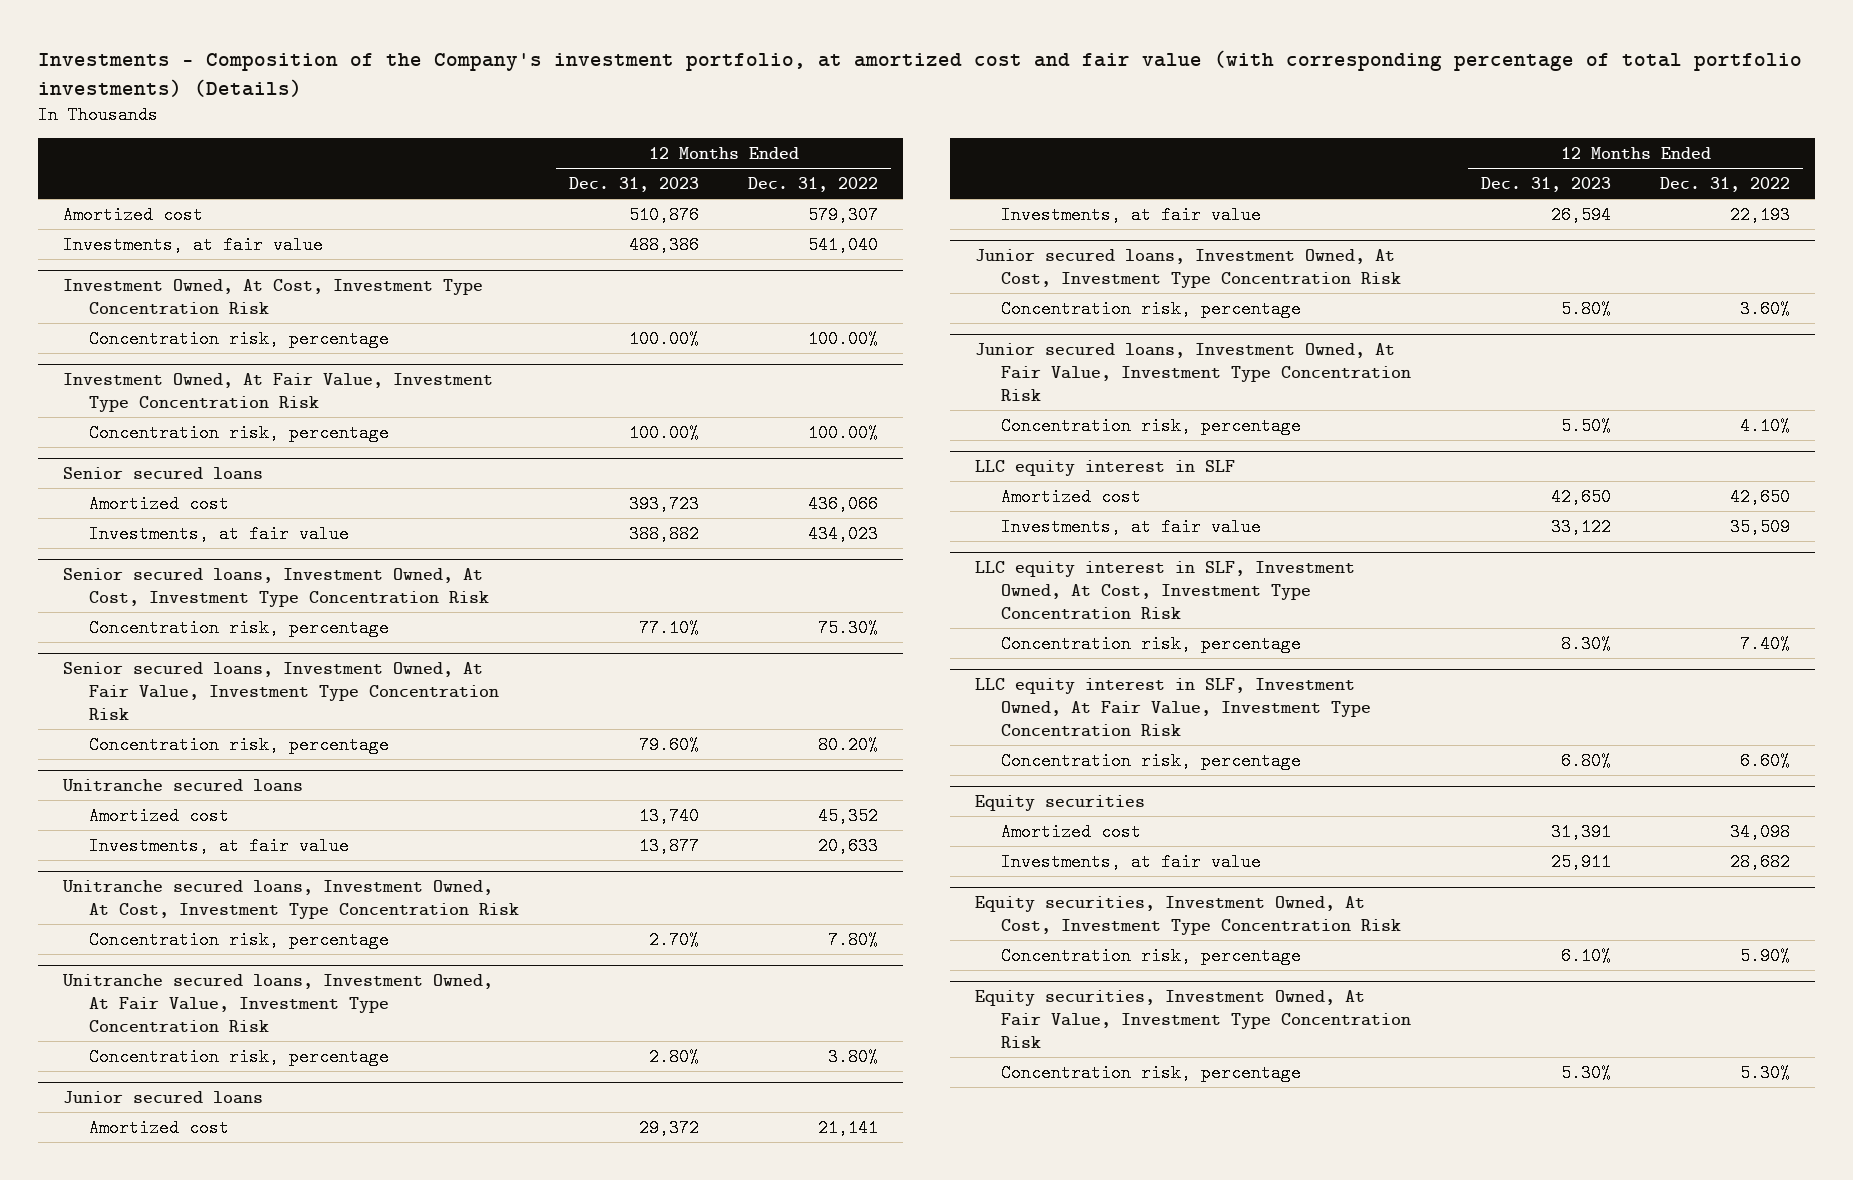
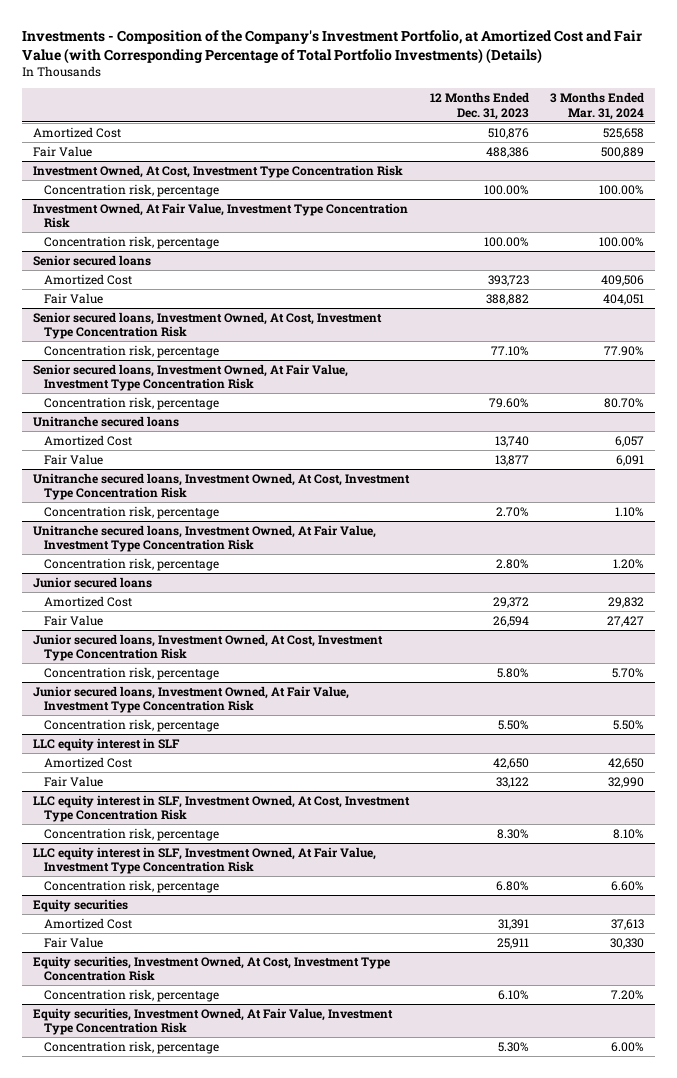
- Investments - Composition of the Company's investment portfolio, at amortized cost and fair value (with corresponding percentage of total portfolio investments) (Details)
+ Investments - Composition of the Company's Investment Portfolio, at Amortized Cost and Fair Value (with Corresponding Percentage of Total Portfolio Investments) (Details)
- | 12 Months Ended Dec. 31, 2023 | 12 Months Ended Dec. 31, 2022
+ | 12 Months Ended Dec. 31, 2023 | 3 Months Ended Mar. 31, 2024
- Amortized cost | 510,876 | 579,307
- Investments, at fair value | 488,386 | 541,040
+ Amortized Cost | 510,876 | 525,658
+ Fair Value | 488,386 | 500,889
@ Senior secured loans
- Amortized cost | 393,723 | 436,066
- Investments, at fair value | 388,882 | 434,023
+ Amortized Cost | 393,723 | 409,506
+ Fair Value | 388,882 | 404,051
@ Unitranche secured loans
- Amortized cost | 13,740 | 45,352
- Investments, at fair value | 13,877 | 20,633
+ Amortized Cost | 13,740 | 6,057
+ Fair Value | 13,877 | 6,091
@ Junior secured loans
- Amortized cost | 29,372 | 21,141
- Investments, at fair value | 26,594 | 22,193
+ Amortized Cost | 29,372 | 29,832
+ Fair Value | 26,594 | 27,427
@ LLC equity interest in SLF
- Amortized cost | 42,650 | 42,650
- Investments, at fair value | 33,122 | 35,509
+ Amortized Cost | 42,650 | 42,650
+ Fair Value | 33,122 | 32,990
@ Equity securities
- Amortized cost | 31,391 | 34,098
- Investments, at fair value | 25,911 | 28,682
+ Amortized Cost | 31,391 | 37,613
+ Fair Value | 25,911 | 30,330

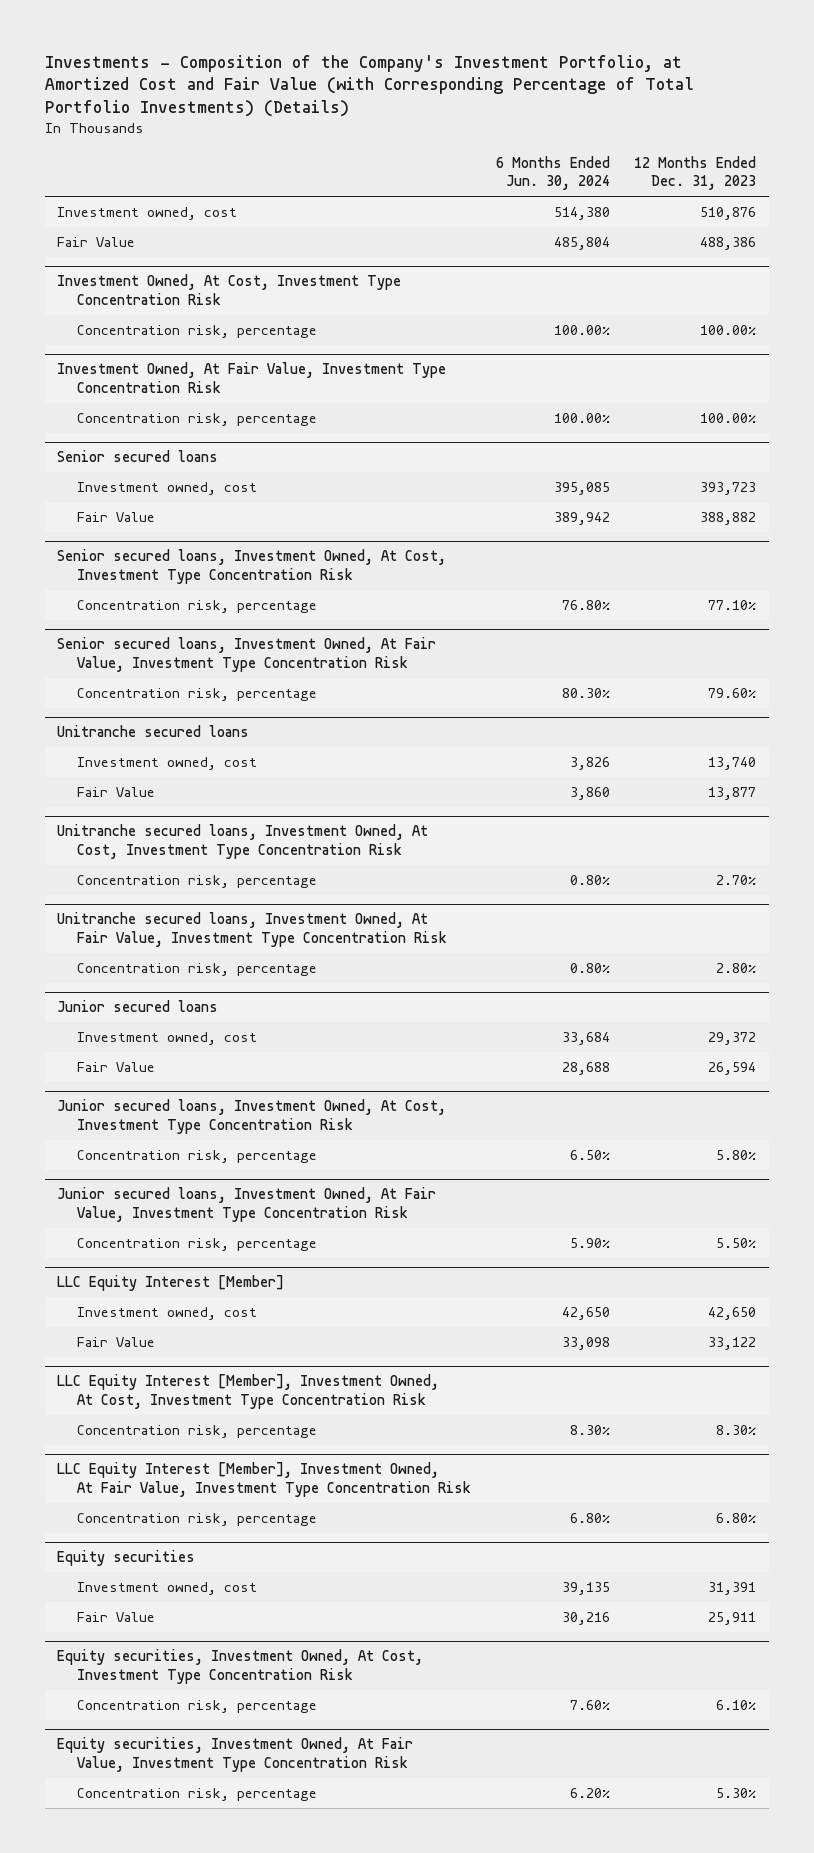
- | 12 Months Ended Dec. 31, 2023 | 3 Months Ended Mar. 31, 2024
+ | 6 Months Ended Jun. 30, 2024 | 12 Months Ended Dec. 31, 2023
- Amortized Cost | 510,876 | 525,658
+ Investment owned, cost | 514,380 | 510,876
@ Senior secured loans
- Amortized Cost | 393,723 | 409,506
+ Investment owned, cost | 395,085 | 393,723
@ Unitranche secured loans
- Amortized Cost | 13,740 | 6,057
+ Investment owned, cost | 3,826 | 13,740
@ Junior secured loans
- Amortized Cost | 29,372 | 29,832
+ Investment owned, cost | 33,684 | 29,372
- LLC equity interest in SLF
- Amortized Cost | 42,650 | 42,650
+ LLC Equity Interest [Member]
+ Investment owned, cost | 42,650 | 42,650
- LLC equity interest in SLF, Investment Owned, At Cost, Investment Type Concentration Risk
+ LLC Equity Interest [Member], Investment Owned, At Cost, Investment Type Concentration Risk
- LLC equity interest in SLF, Investment Owned, At Fair Value, Investment Type Concentration Risk
+ LLC Equity Interest [Member], Investment Owned, At Fair Value, Investment Type Concentration Risk
@ Equity securities
- Amortized Cost | 31,391 | 37,613
+ Investment owned, cost | 39,135 | 31,391

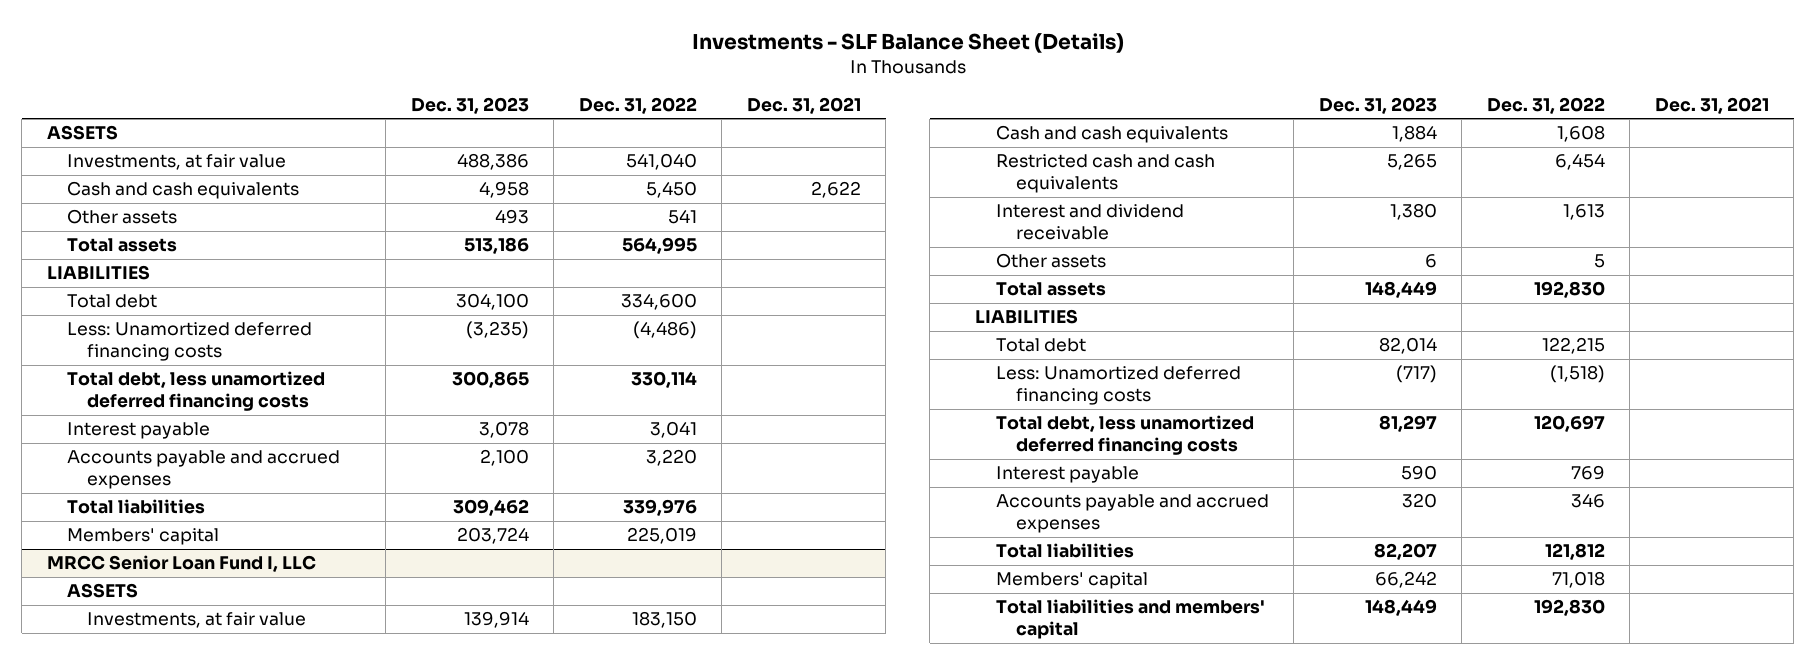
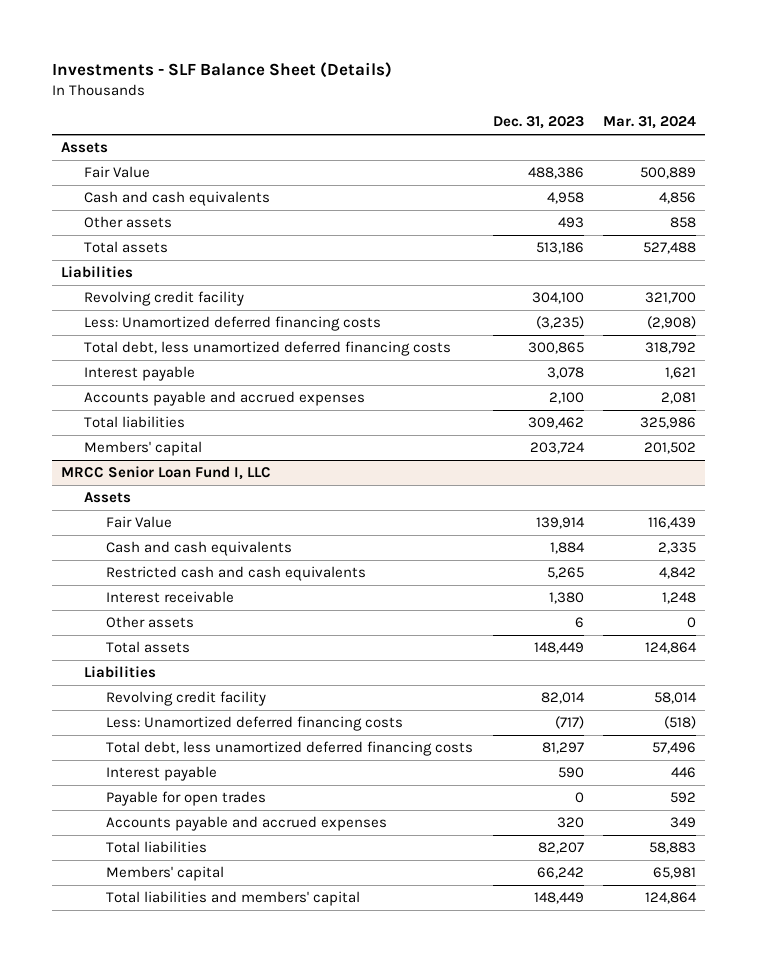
- | Dec. 31, 2023 | Dec. 31, 2022 | Dec. 31, 2021
+ | Dec. 31, 2023 | Mar. 31, 2024
- ASSETS
- Investments, at fair value | 488,386 | 541,040 |
+ Assets
+ Fair Value | 488,386 | 500,889
- LIABILITIES
- Total debt | 304,100 | 334,600 |
+ Liabilities
+ Revolving credit facility | 304,100 | 321,700
@ MRCC Senior Loan Fund I, LLC
- ASSETS
- Investments, at fair value | 139,914 | 183,150 |
+ Assets
+ Fair Value | 139,914 | 116,439
- Interest and dividend receivable | 1,380 | 1,613 |
+ Interest receivable | 1,380 | 1,248
- LIABILITIES
- Total debt | 82,014 | 122,215 |
+ Liabilities
+ Revolving credit facility | 82,014 | 58,014
+ Payable for open trades | 0 | 592

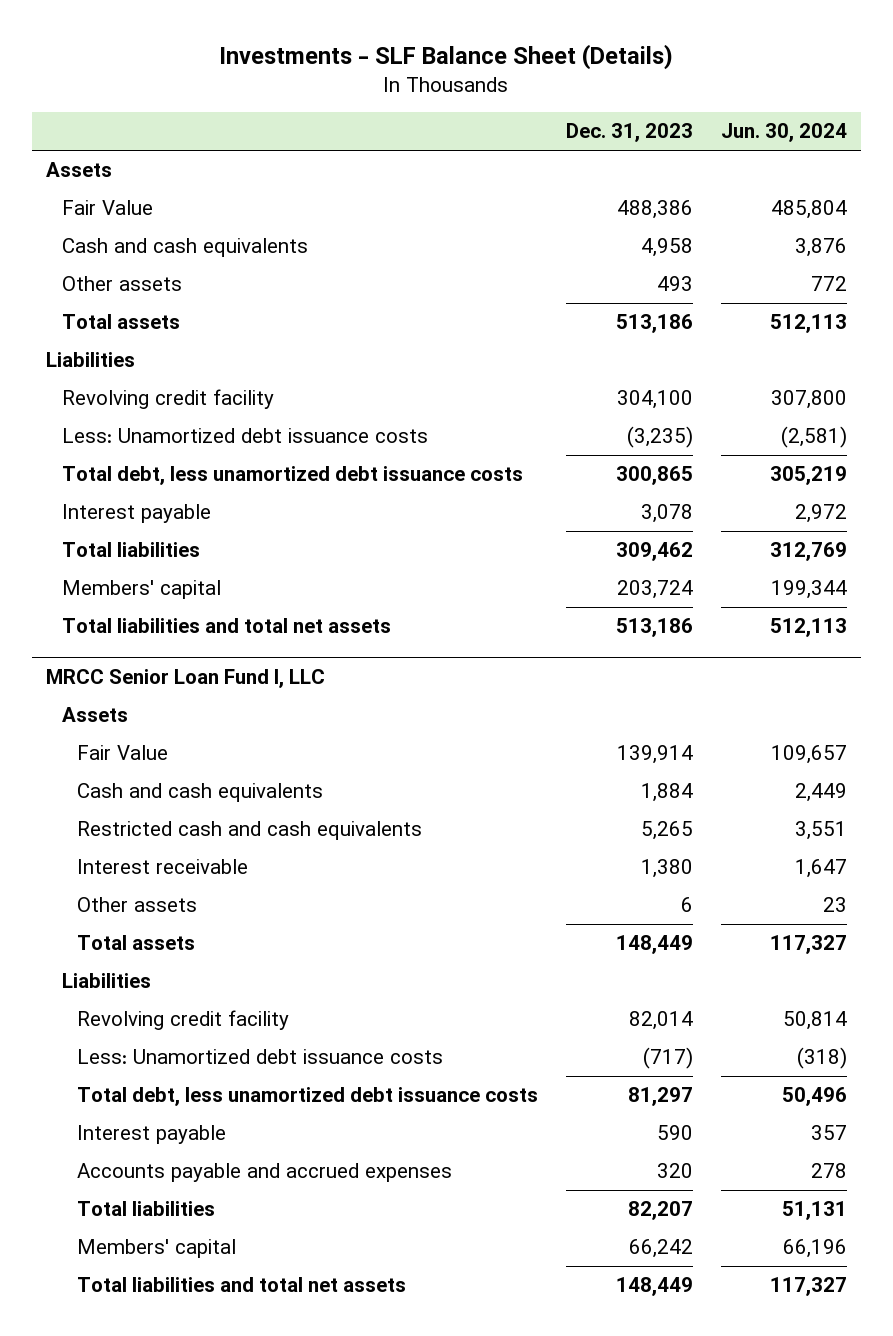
- | Dec. 31, 2023 | Mar. 31, 2024
+ | Dec. 31, 2023 | Jun. 30, 2024
- Less: Unamortized deferred financing costs | (3,235) | (2,908)
- Total debt, less unamortized deferred financing costs | 300,865 | 318,792
+ Less: Unamortized debt issuance costs | (3,235) | (2,581)
+ Total debt, less unamortized debt issuance costs | 300,865 | 305,219
- Accounts payable and accrued expenses | 2,100 | 2,081
+ Total liabilities and total net assets | 513,186 | 512,113
@ MRCC Senior Loan Fund I, LLC
- Less: Unamortized deferred financing costs | (717) | (518)
- Total debt, less unamortized deferred financing costs | 81,297 | 57,496
+ Less: Unamortized debt issuance costs | (717) | (318)
+ Total debt, less unamortized debt issuance costs | 81,297 | 50,496
- Payable for open trades | 0 | 592
- Total liabilities and members' capital | 148,449 | 124,864
+ Total liabilities and total net assets | 148,449 | 117,327

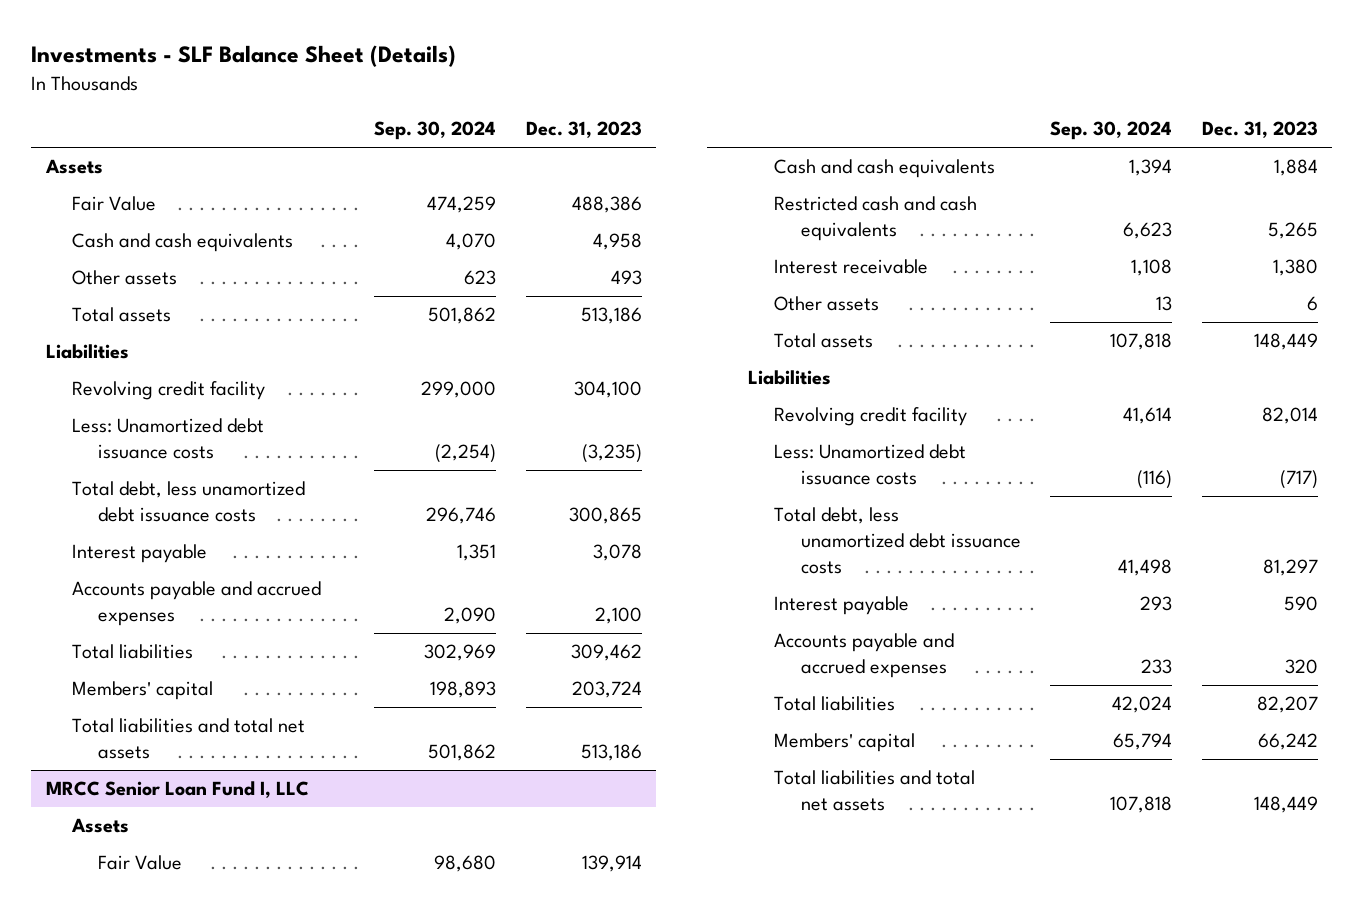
- | Dec. 31, 2023 | Jun. 30, 2024
+ | Sep. 30, 2024 | Dec. 31, 2023
+ Accounts payable and accrued expenses | 2,090 | 2,100

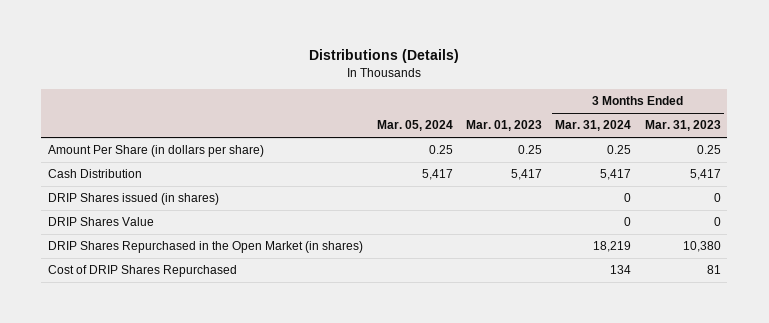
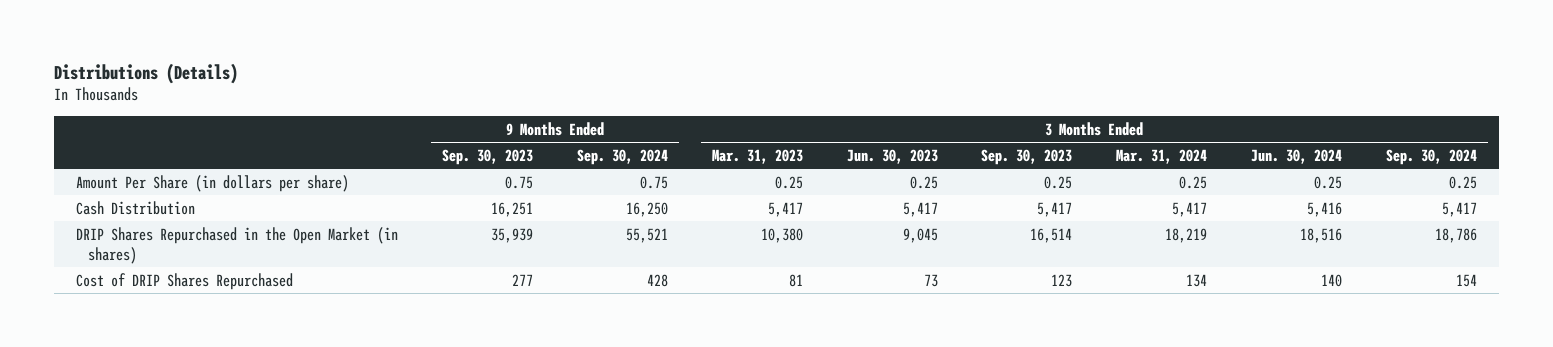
- | Mar. 05, 2024 | Mar. 01, 2023 | 3 Months Ended Mar. 31, 2024 | 3 Months Ended Mar. 31, 2023
+ | 9 Months Ended Sep. 30, 2023 | 9 Months Ended Sep. 30, 2024 | 3 Months Ended Mar. 31, 2023 | 3 Months Ended Jun. 30, 2023 | 3 Months Ended Sep. 30, 2023 | 3 Months Ended Mar. 31, 2024 | 3 Months Ended Jun. 30, 2024 | 3 Months Ended Sep. 30, 2024
- DRIP Shares issued (in shares) | | | 0 | 0
- DRIP Shares Value | | | 0 | 0

